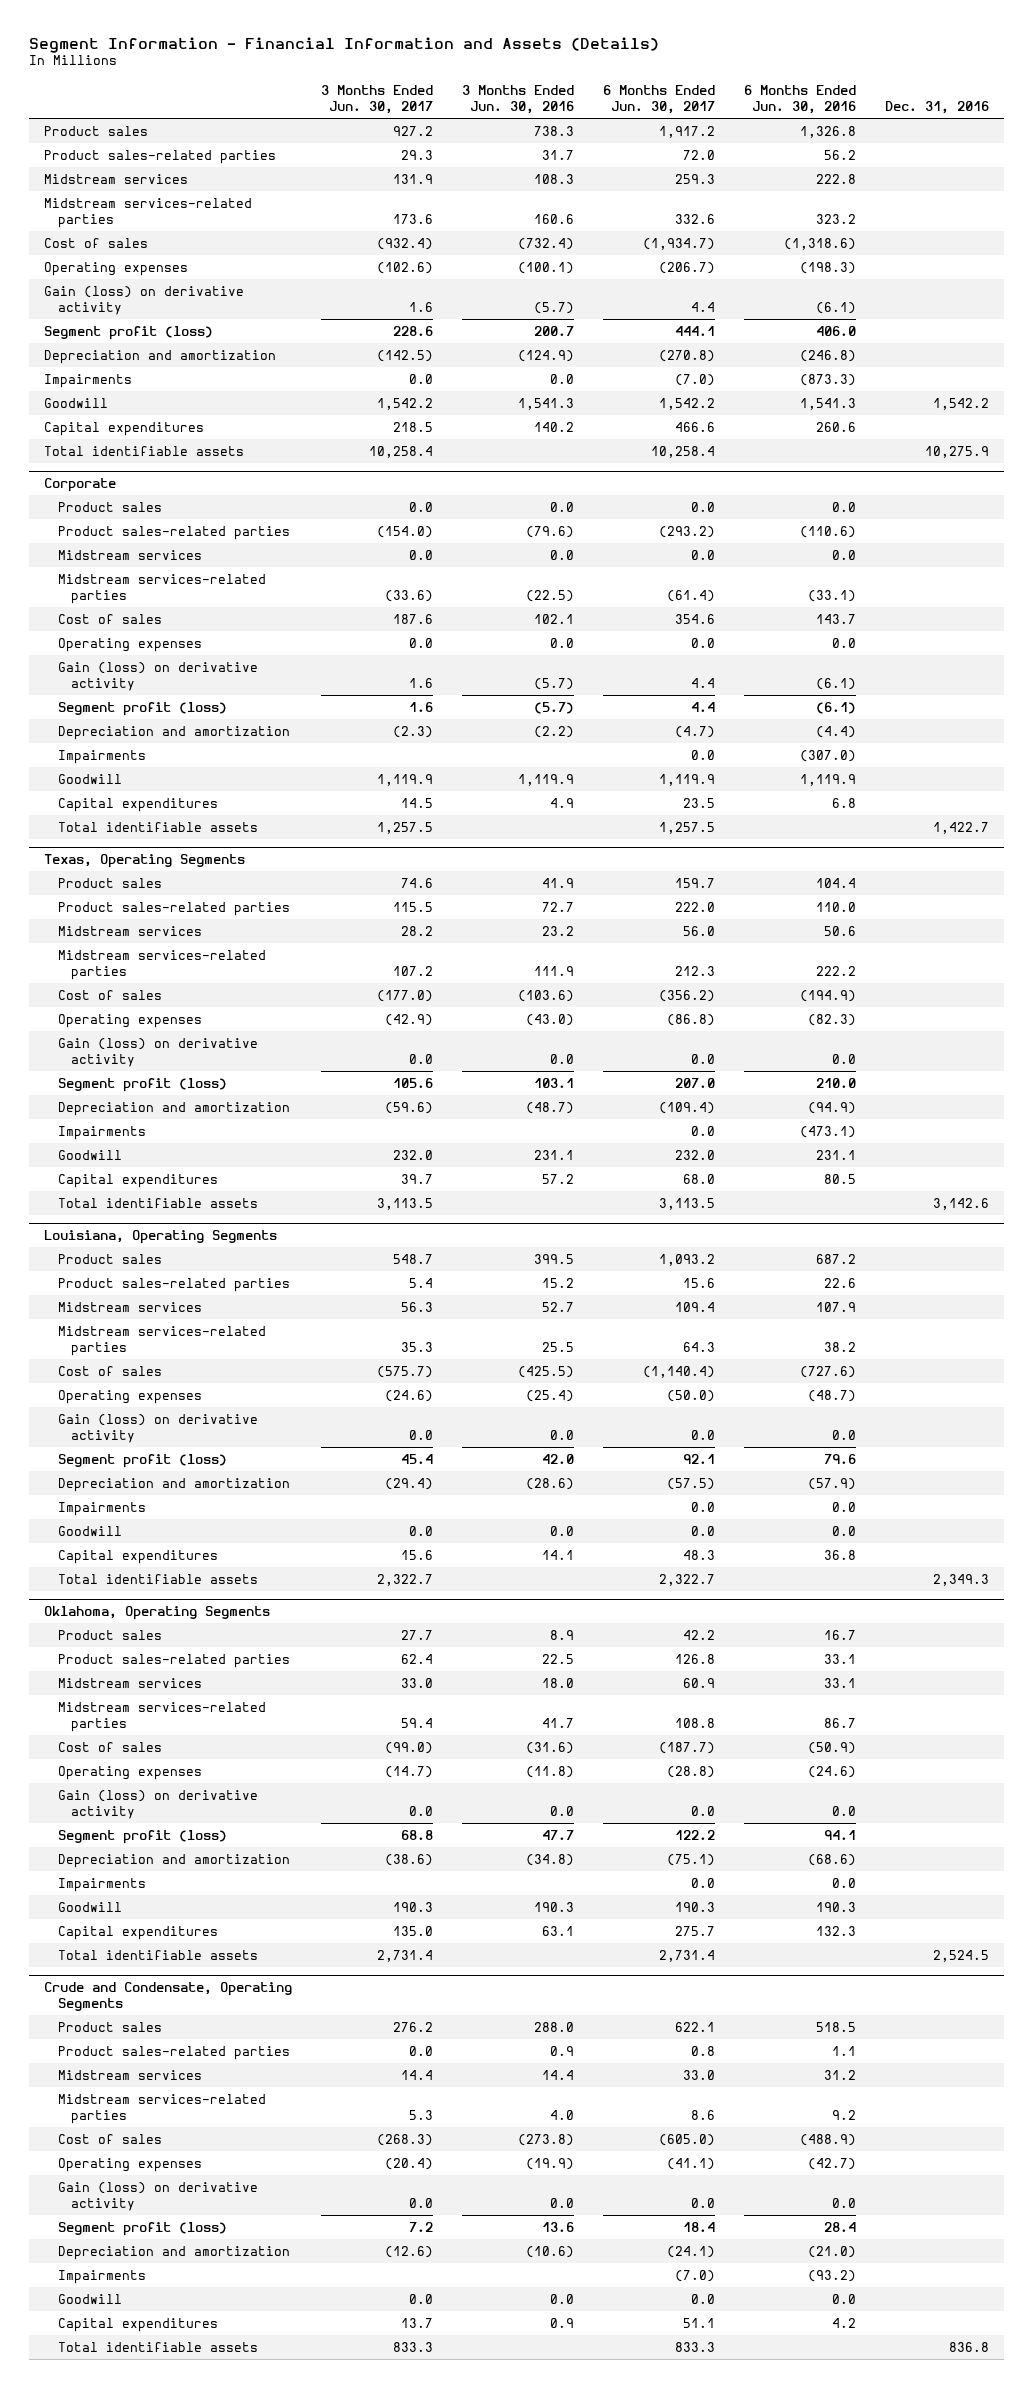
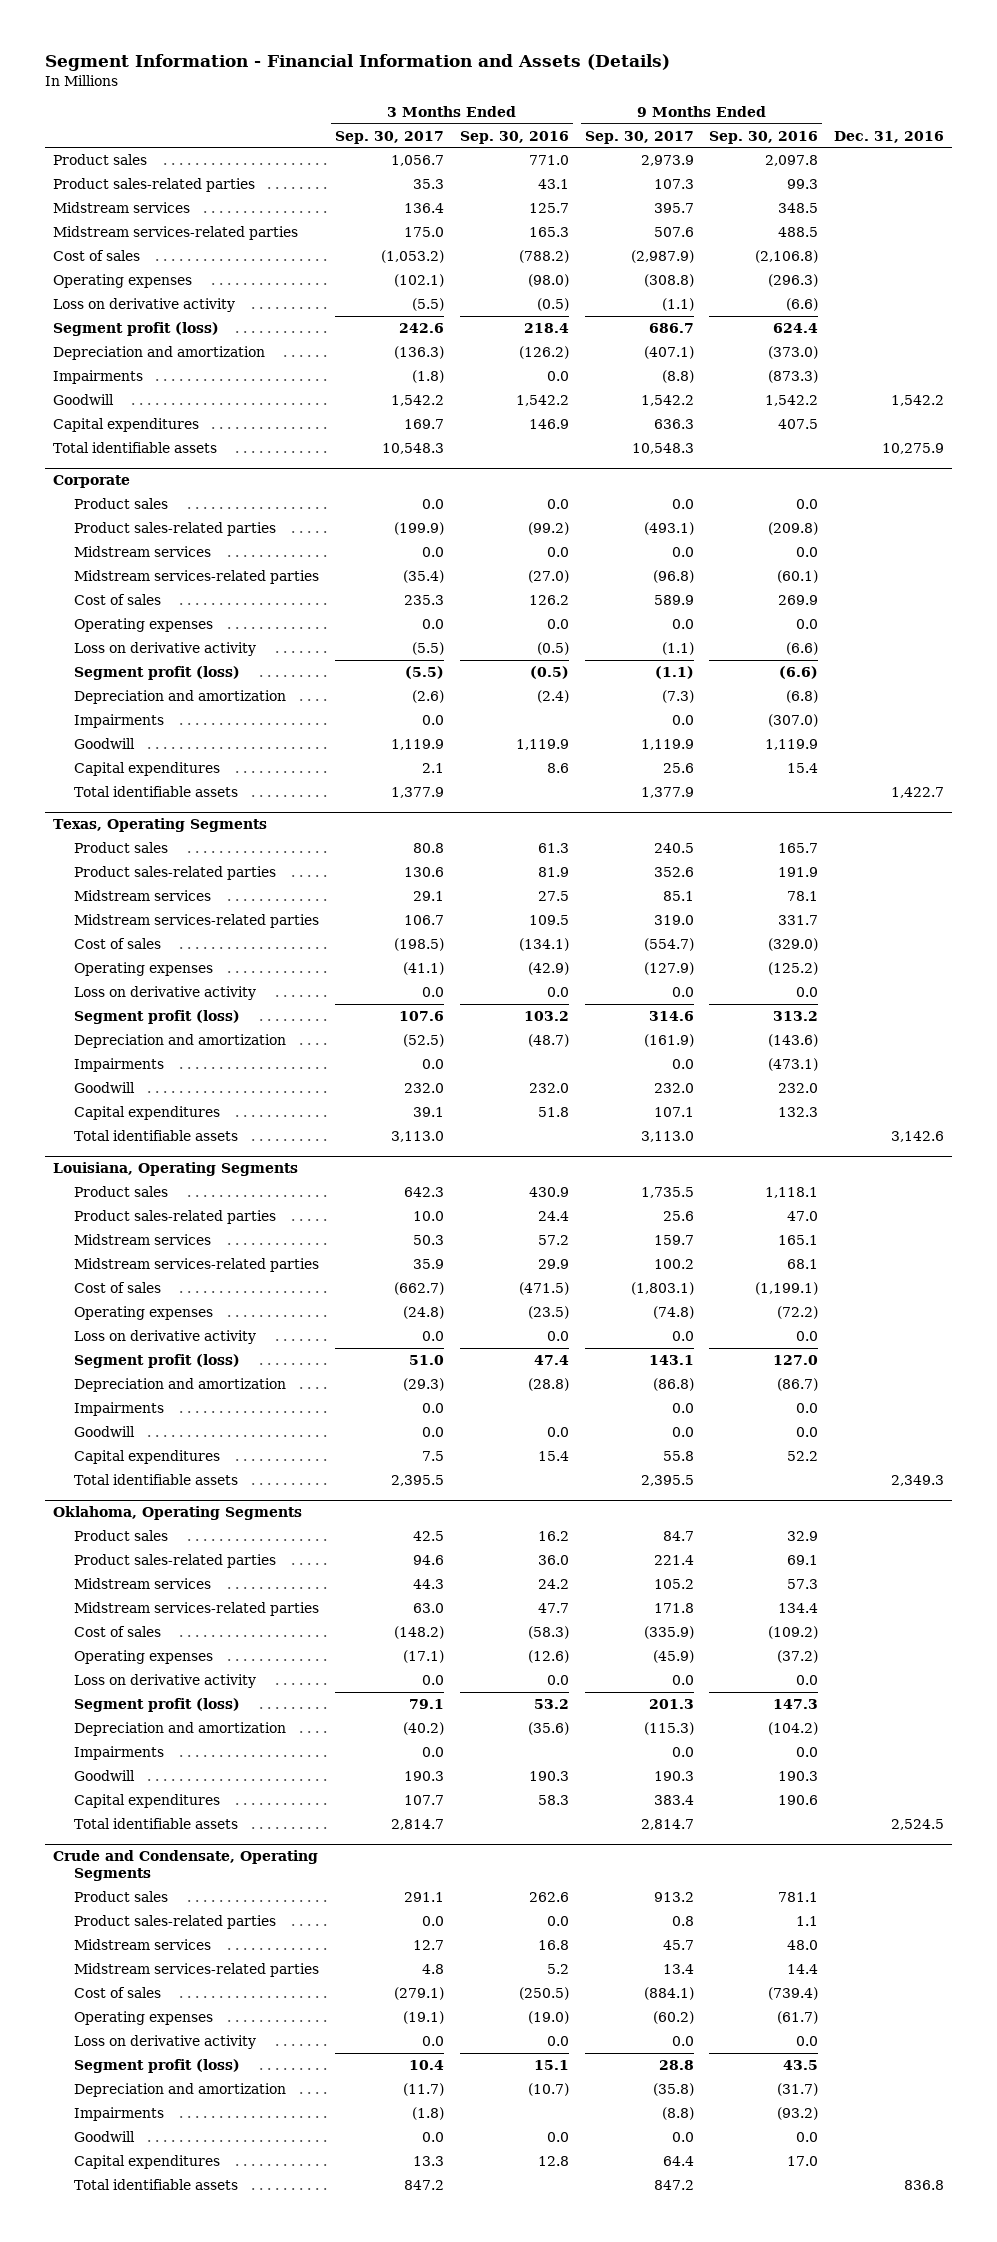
- | 3 Months Ended Jun. 30, 2017 | 3 Months Ended Jun. 30, 2016 | 6 Months Ended Jun. 30, 2017 | 6 Months Ended Jun. 30, 2016 | Dec. 31, 2016
+ | 3 Months Ended Sep. 30, 2017 | 3 Months Ended Sep. 30, 2016 | 9 Months Ended Sep. 30, 2017 | 9 Months Ended Sep. 30, 2016 | Dec. 31, 2016
- Gain (loss) on derivative activity | 1.6 | (5.7) | 4.4 | (6.1) |
+ Loss on derivative activity | (5.5) | (0.5) | (1.1) | (6.6) |
@ Corporate
- Gain (loss) on derivative activity | 1.6 | (5.7) | 4.4 | (6.1) |
+ Loss on derivative activity | (5.5) | (0.5) | (1.1) | (6.6) |
@ Texas, Operating Segments
- Gain (loss) on derivative activity | 0.0 | 0.0 | 0.0 | 0.0 |
+ Loss on derivative activity | 0.0 | 0.0 | 0.0 | 0.0 |
@ Louisiana, Operating Segments
- Gain (loss) on derivative activity | 0.0 | 0.0 | 0.0 | 0.0 |
+ Loss on derivative activity | 0.0 | 0.0 | 0.0 | 0.0 |
@ Oklahoma, Operating Segments
- Gain (loss) on derivative activity | 0.0 | 0.0 | 0.0 | 0.0 |
+ Loss on derivative activity | 0.0 | 0.0 | 0.0 | 0.0 |
@ Crude and Condensate, Operating Segments
- Gain (loss) on derivative activity | 0.0 | 0.0 | 0.0 | 0.0 |
+ Loss on derivative activity | 0.0 | 0.0 | 0.0 | 0.0 |

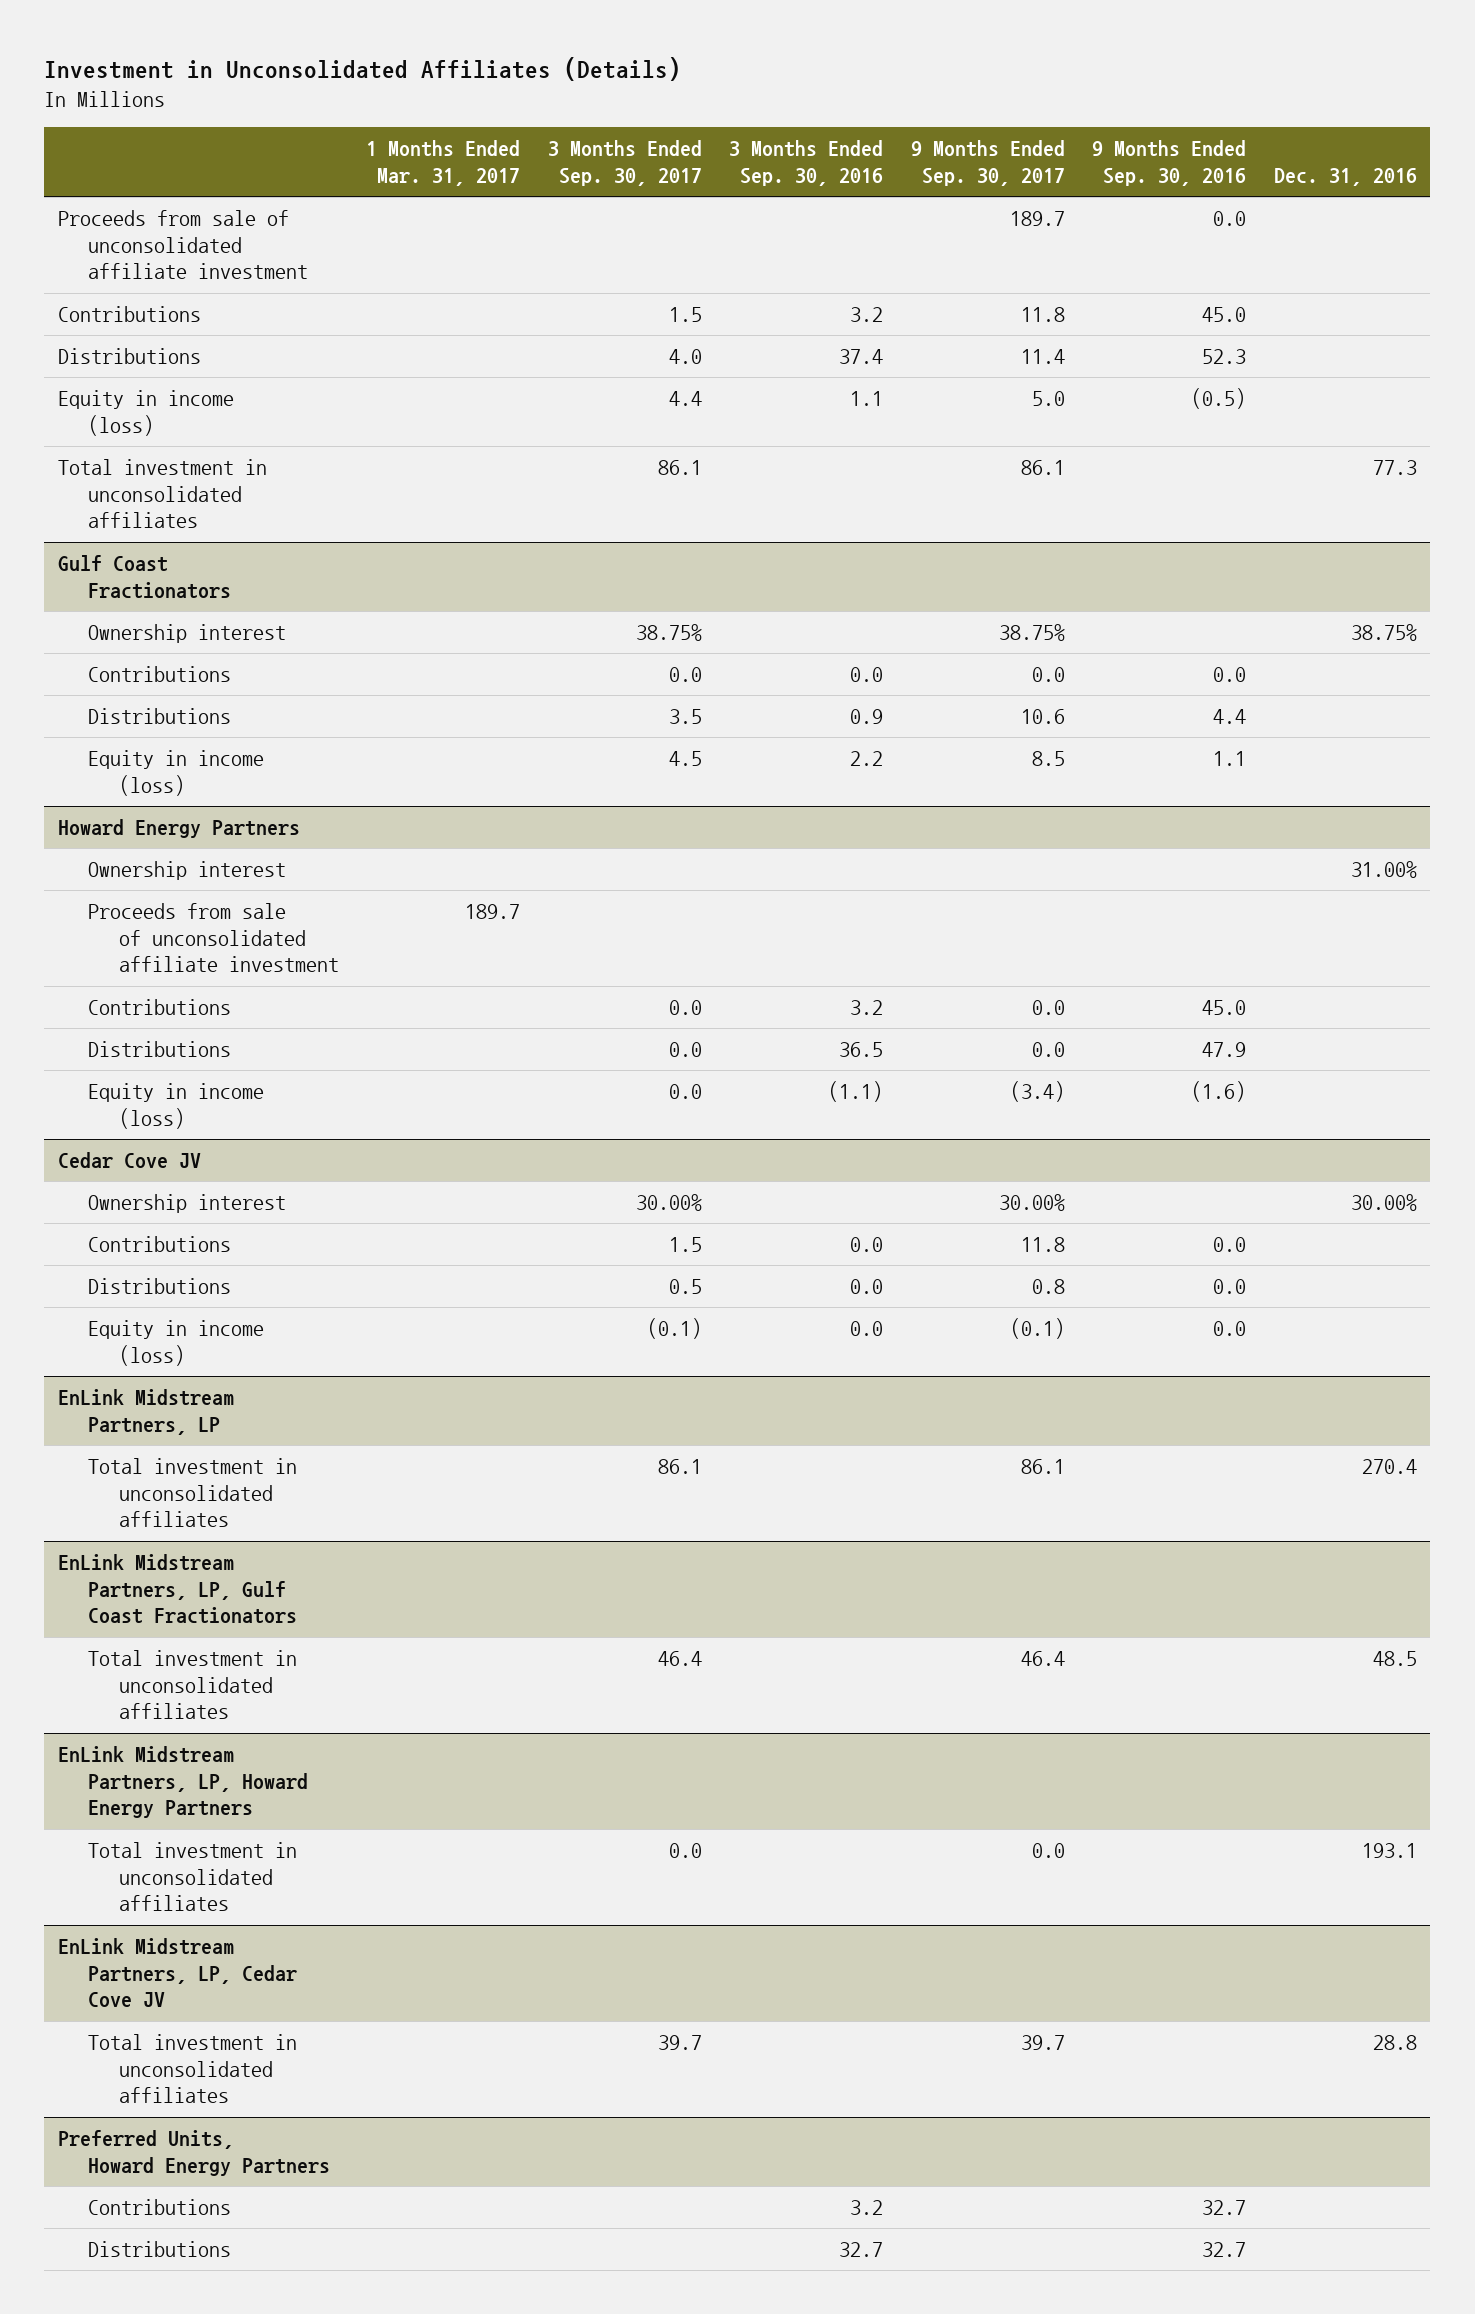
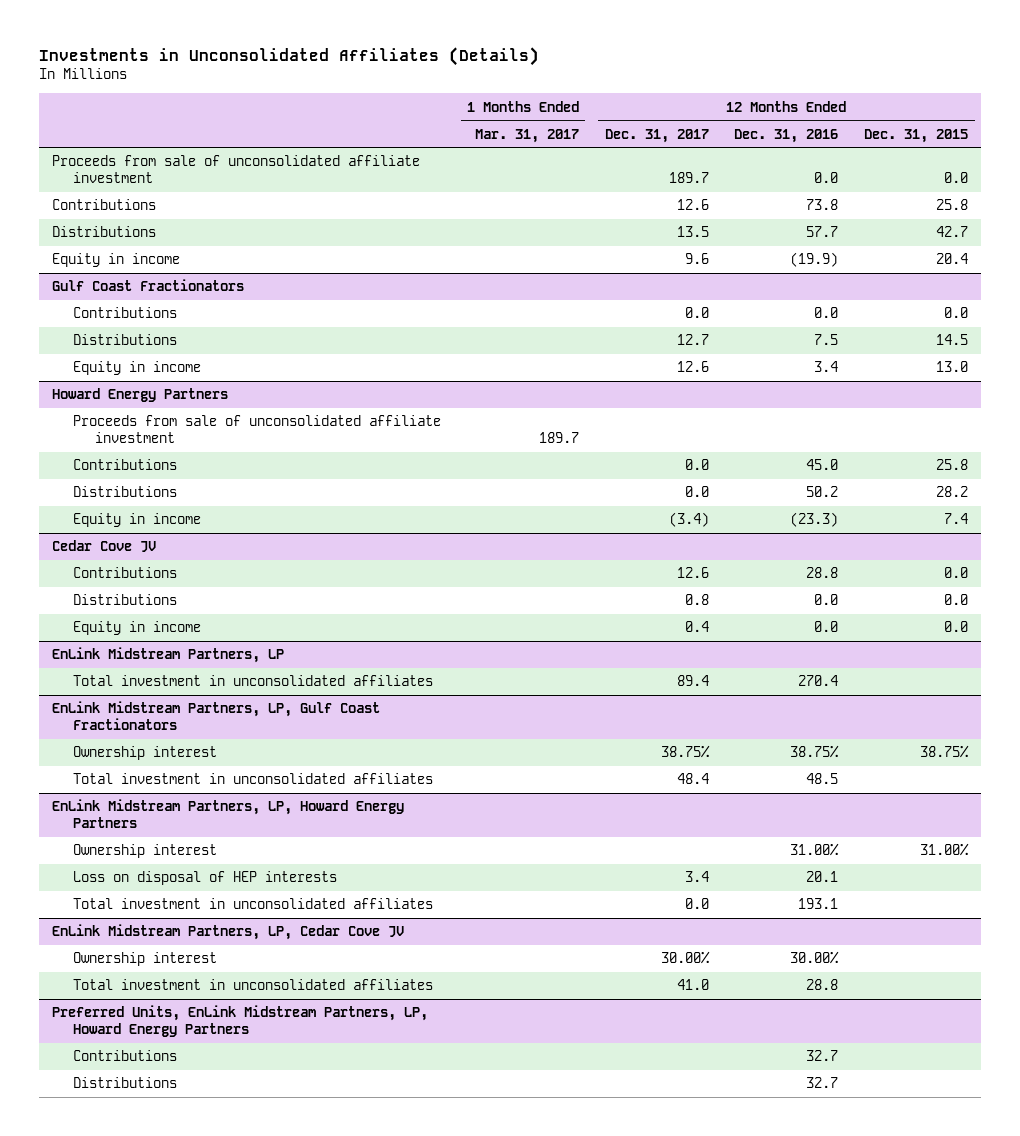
- Investment in Unconsolidated Affiliates (Details)
+ Investments in Unconsolidated Affiliates (Details)
- | 1 Months Ended Mar. 31, 2017 | 3 Months Ended Sep. 30, 2017 | 3 Months Ended Sep. 30, 2016 | 9 Months Ended Sep. 30, 2017 | 9 Months Ended Sep. 30, 2016 | Dec. 31, 2016
+ | 1 Months Ended Mar. 31, 2017 | 12 Months Ended Dec. 31, 2017 | 12 Months Ended Dec. 31, 2016 | 12 Months Ended Dec. 31, 2015
- Equity in income (loss) | | 4.4 | 1.1 | 5.0 | (0.5) |
- Total investment in unconsolidated affiliates | | 86.1 | | 86.1 | | 77.3
+ Equity in income | | 9.6 | (19.9) | 20.4
@ Gulf Coast Fractionators
- Ownership interest | | 38.75% | | 38.75% | | 38.75%
- Equity in income (loss) | | 4.5 | 2.2 | 8.5 | 1.1 |
+ Equity in income | | 12.6 | 3.4 | 13.0
@ Howard Energy Partners
- Ownership interest | | | | | | 31.00%
- Equity in income (loss) | | 0.0 | (1.1) | (3.4) | (1.6) |
+ Equity in income | | (3.4) | (23.3) | 7.4
@ Cedar Cove JV
- Ownership interest | | 30.00% | | 30.00% | | 30.00%
- Equity in income (loss) | | (0.1) | 0.0 | (0.1) | 0.0 |
+ Equity in income | | 0.4 | 0.0 | 0.0
@ EnLink Midstream Partners, LP, Gulf Coast Fractionators
+ Ownership interest | | 38.75% | 38.75% | 38.75%
@ EnLink Midstream Partners, LP, Howard Energy Partners
+ Ownership interest | | | 31.00% | 31.00%
+ Loss on disposal of HEP interests | | 3.4 | 20.1 |
@ EnLink Midstream Partners, LP, Cedar Cove JV
+ Ownership interest | | 30.00% | 30.00% |
- Preferred Units, Howard Energy Partners
+ Preferred Units, EnLink Midstream Partners, LP, Howard Energy Partners

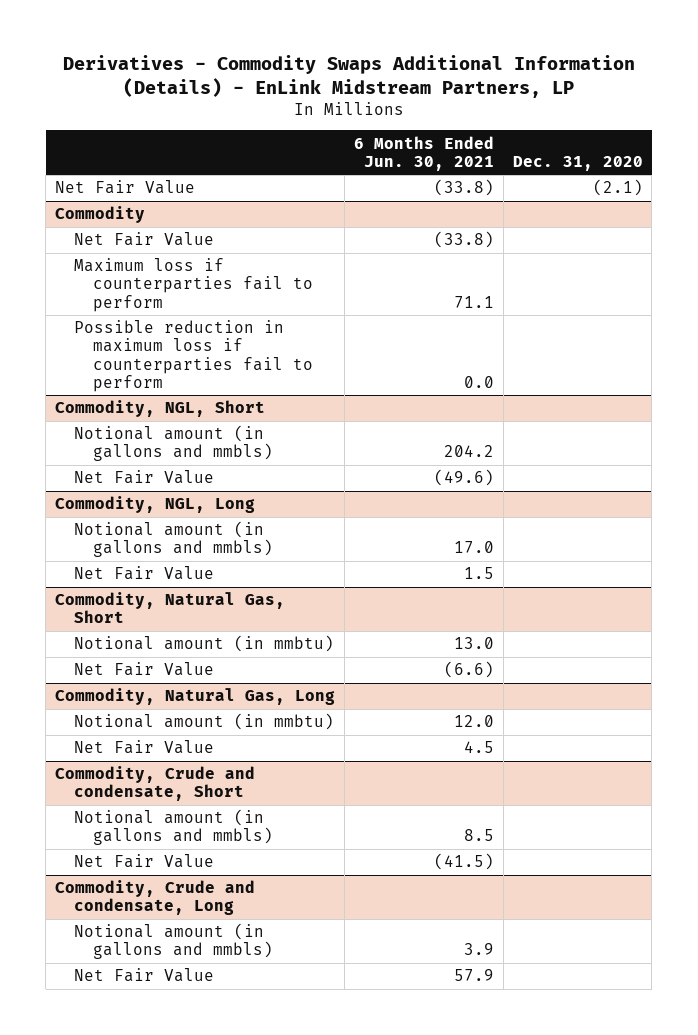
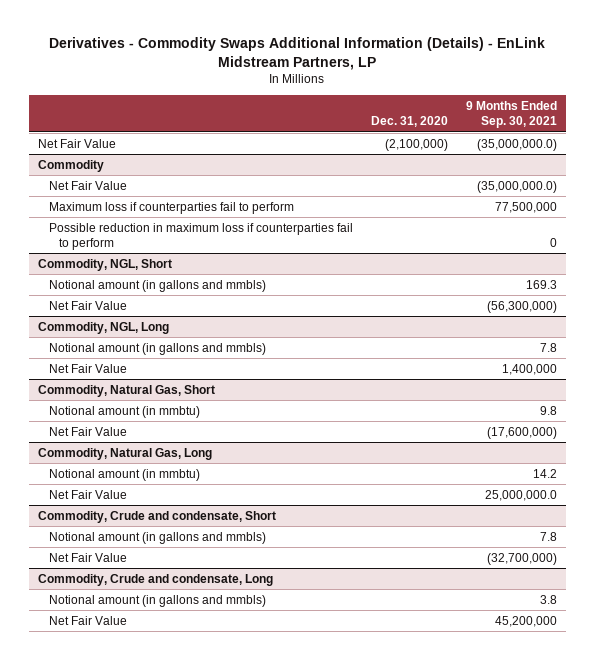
- | 6 Months Ended Jun. 30, 2021 | Dec. 31, 2020
+ | Dec. 31, 2020 | 9 Months Ended Sep. 30, 2021
- Net Fair Value | (33.8) | (2.1)
+ Net Fair Value | (2,100,000) | (35,000,000.0)

